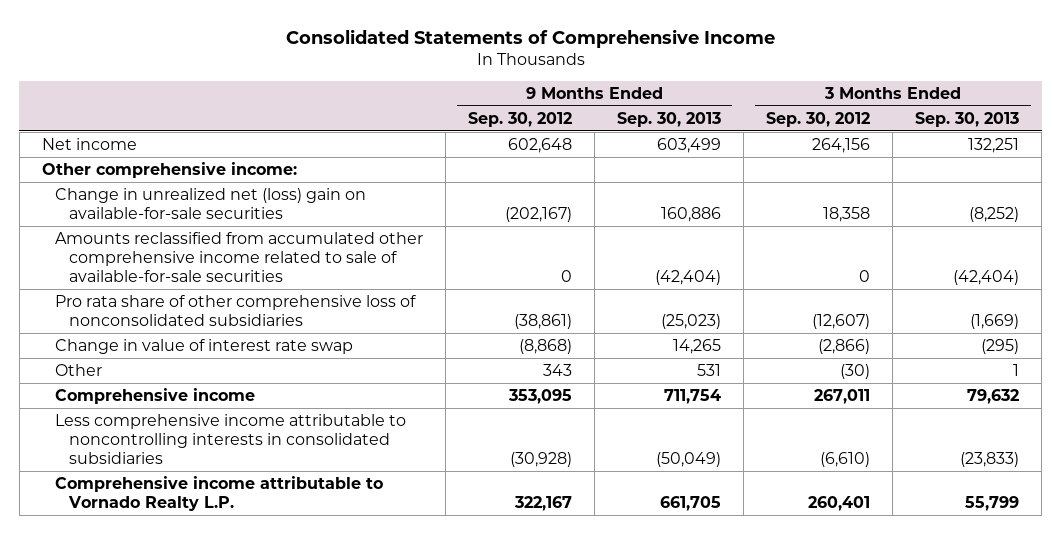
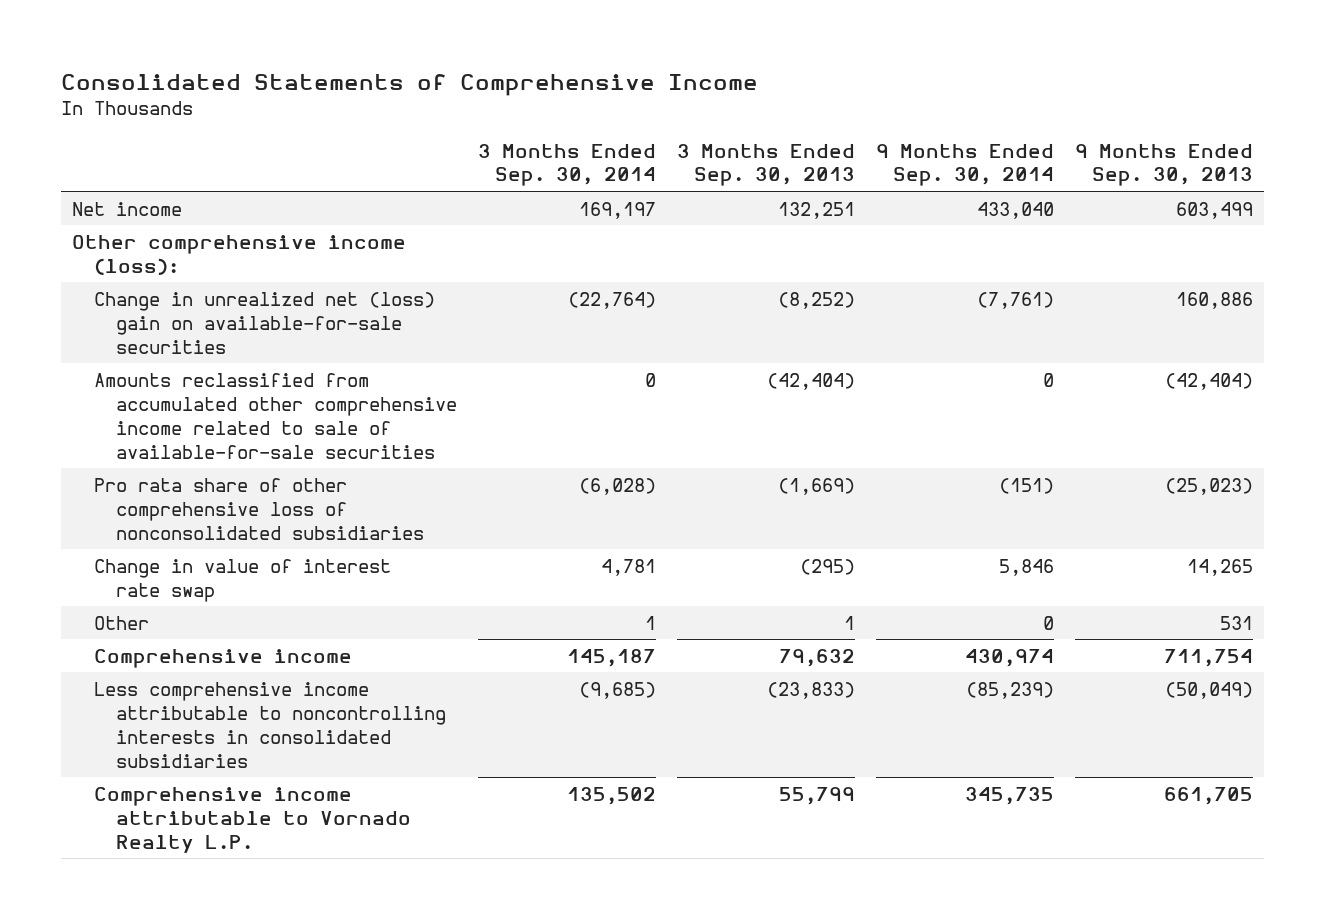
- | 9 Months Ended Sep. 30, 2012 | 9 Months Ended Sep. 30, 2013 | 3 Months Ended Sep. 30, 2012 | 3 Months Ended Sep. 30, 2013
+ | 3 Months Ended Sep. 30, 2014 | 3 Months Ended Sep. 30, 2013 | 9 Months Ended Sep. 30, 2014 | 9 Months Ended Sep. 30, 2013
- Other comprehensive income:
+ Other comprehensive income (loss):

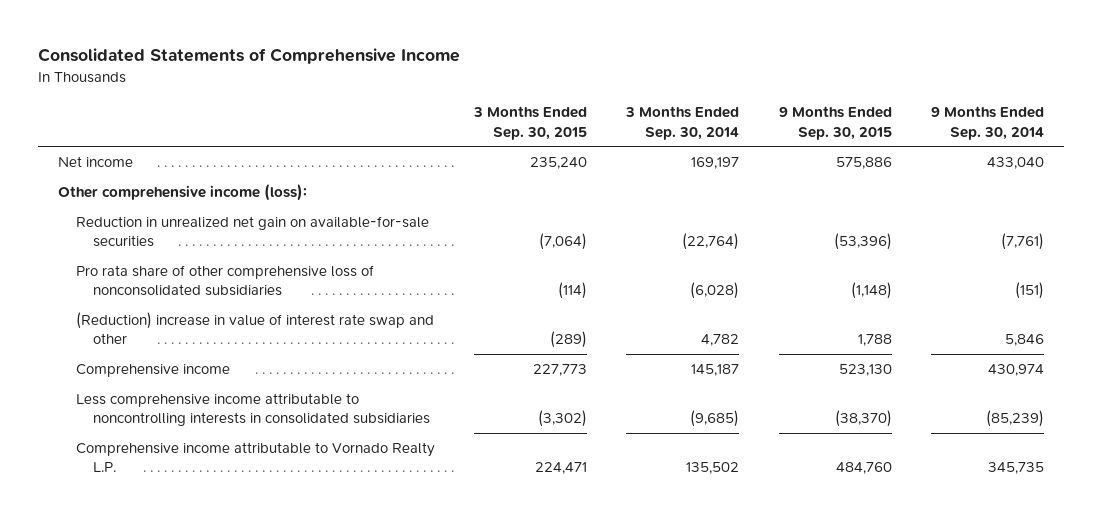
- | 3 Months Ended Sep. 30, 2014 | 3 Months Ended Sep. 30, 2013 | 9 Months Ended Sep. 30, 2014 | 9 Months Ended Sep. 30, 2013
+ | 3 Months Ended Sep. 30, 2015 | 3 Months Ended Sep. 30, 2014 | 9 Months Ended Sep. 30, 2015 | 9 Months Ended Sep. 30, 2014
- Change in unrealized net (loss) gain on available-for-sale securities | (22,764) | (8,252) | (7,761) | 160,886
- Amounts reclassified from accumulated other comprehensive income related to sale of available-for-sale securities | 0 | (42,404) | 0 | (42,404)
+ Reduction in unrealized net gain on available-for-sale securities | (7,064) | (22,764) | (53,396) | (7,761)
- Change in value of interest rate swap | 4,781 | (295) | 5,846 | 14,265
- Other | 1 | 1 | 0 | 531
+ (Reduction) increase in value of interest rate swap and other | (289) | 4,782 | 1,788 | 5,846

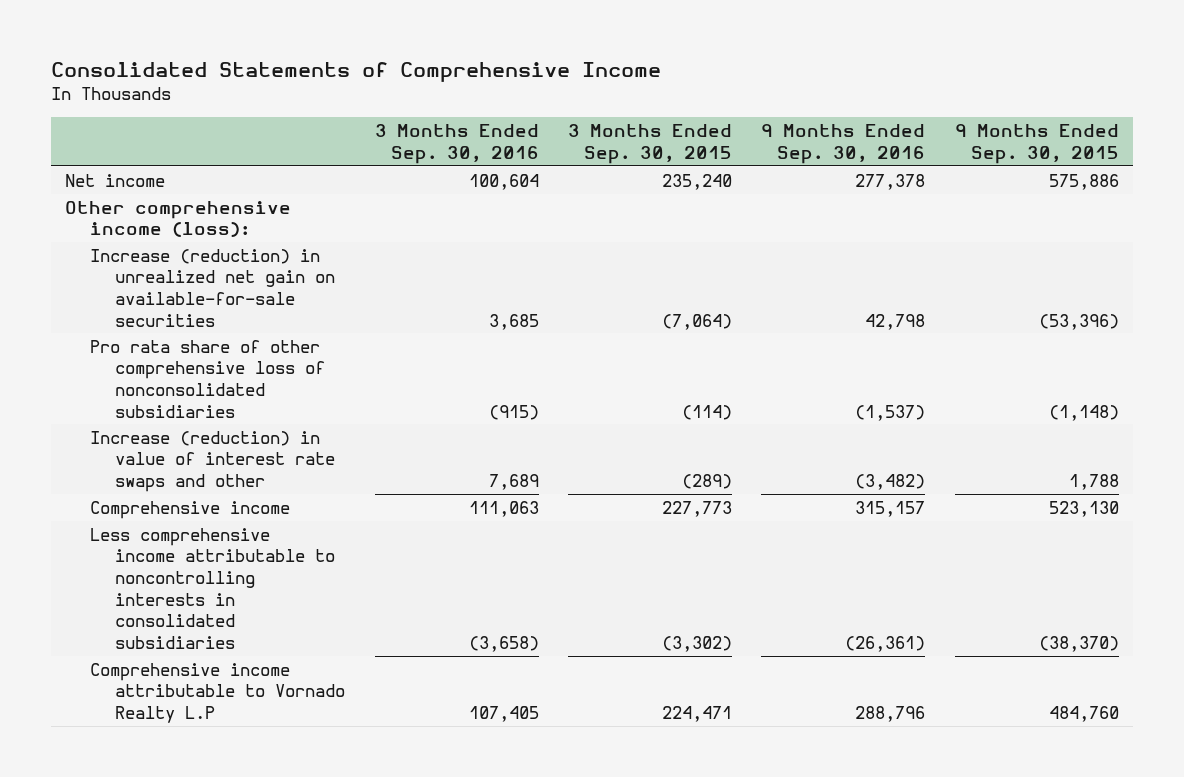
- | 3 Months Ended Sep. 30, 2015 | 3 Months Ended Sep. 30, 2014 | 9 Months Ended Sep. 30, 2015 | 9 Months Ended Sep. 30, 2014
+ | 3 Months Ended Sep. 30, 2016 | 3 Months Ended Sep. 30, 2015 | 9 Months Ended Sep. 30, 2016 | 9 Months Ended Sep. 30, 2015
- Reduction in unrealized net gain on available-for-sale securities | (7,064) | (22,764) | (53,396) | (7,761)
+ Increase (reduction) in unrealized net gain on available-for-sale securities | 3,685 | (7,064) | 42,798 | (53,396)
- (Reduction) increase in value of interest rate swap and other | (289) | 4,782 | 1,788 | 5,846
+ Increase (reduction) in value of interest rate swaps and other | 7,689 | (289) | (3,482) | 1,788
- Comprehensive income attributable to Vornado Realty L.P. | 224,471 | 135,502 | 484,760 | 345,735
+ Comprehensive income attributable to Vornado Realty L.P | 107,405 | 224,471 | 288,796 | 484,760

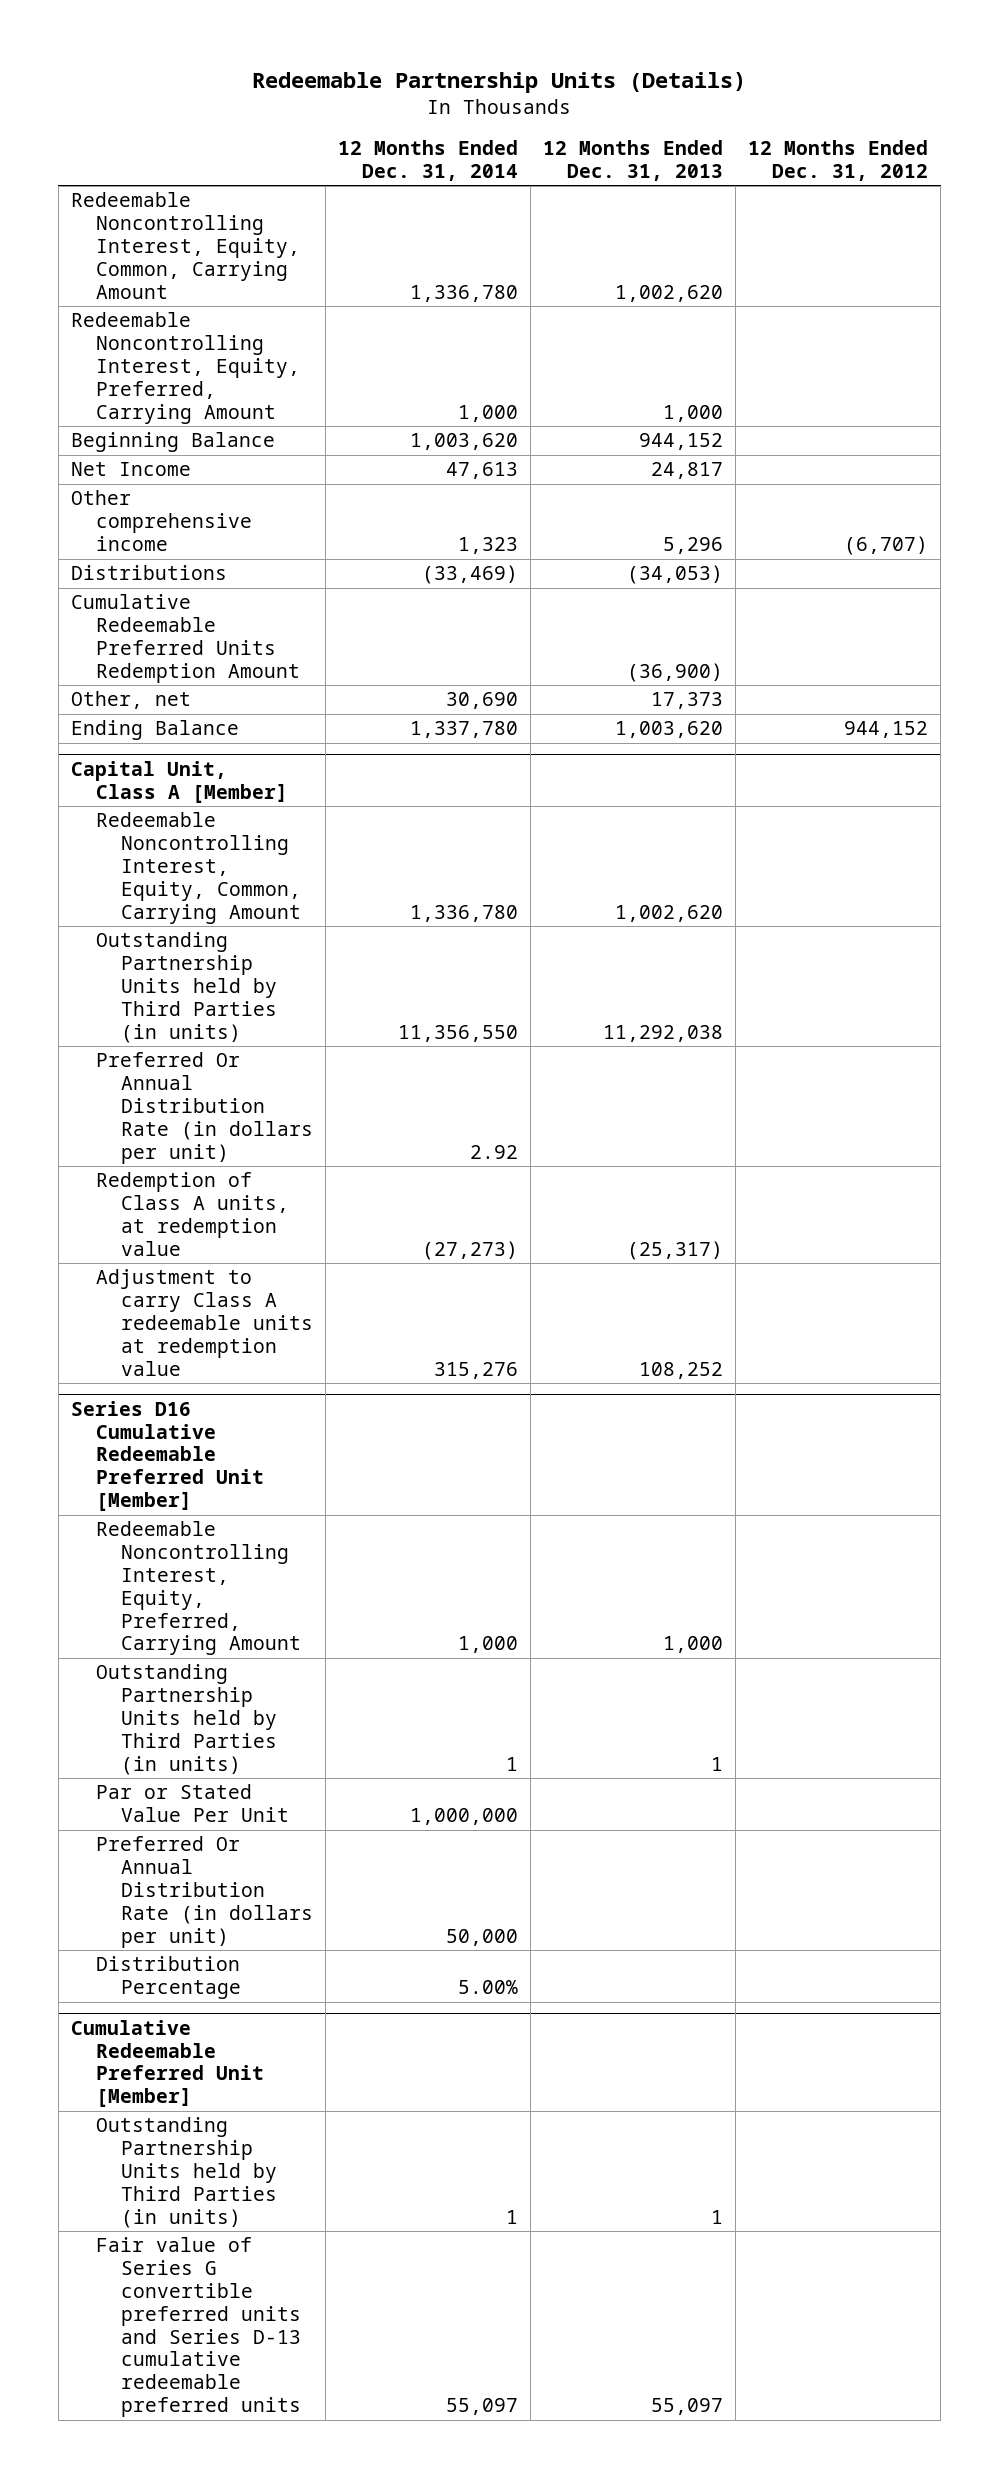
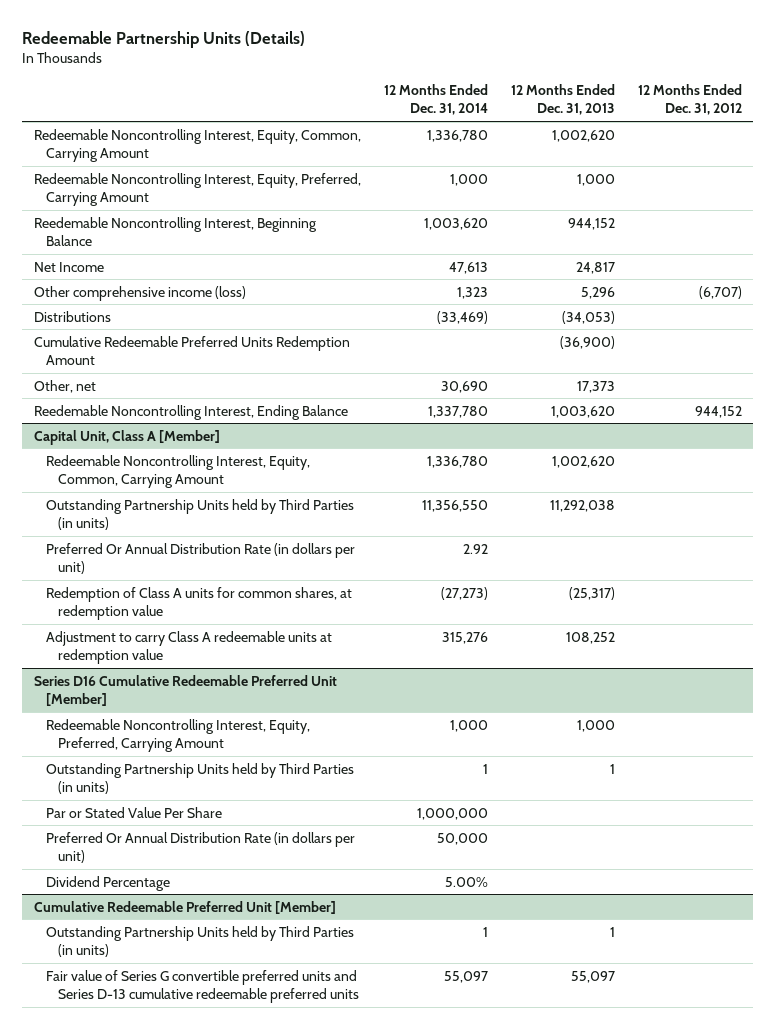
- Beginning Balance | 1,003,620 | 944,152 |
+ Reedemable Noncontrolling Interest, Beginning Balance | 1,003,620 | 944,152 |
- Other comprehensive income | 1,323 | 5,296 | (6,707)
+ Other comprehensive income (loss) | 1,323 | 5,296 | (6,707)
- Ending Balance | 1,337,780 | 1,003,620 | 944,152
+ Reedemable Noncontrolling Interest, Ending Balance | 1,337,780 | 1,003,620 | 944,152
@ Capital Unit, Class A [Member]
- Redemption of Class A units, at redemption value | (27,273) | (25,317) |
+ Redemption of Class A units for common shares, at redemption value | (27,273) | (25,317) |
@ Series D16 Cumulative Redeemable Preferred Unit [Member]
- Par or Stated Value Per Unit | 1,000,000 | |
+ Par or Stated Value Per Share | 1,000,000 | |
- Distribution Percentage | 5.00% | |
+ Dividend Percentage | 5.00% | |

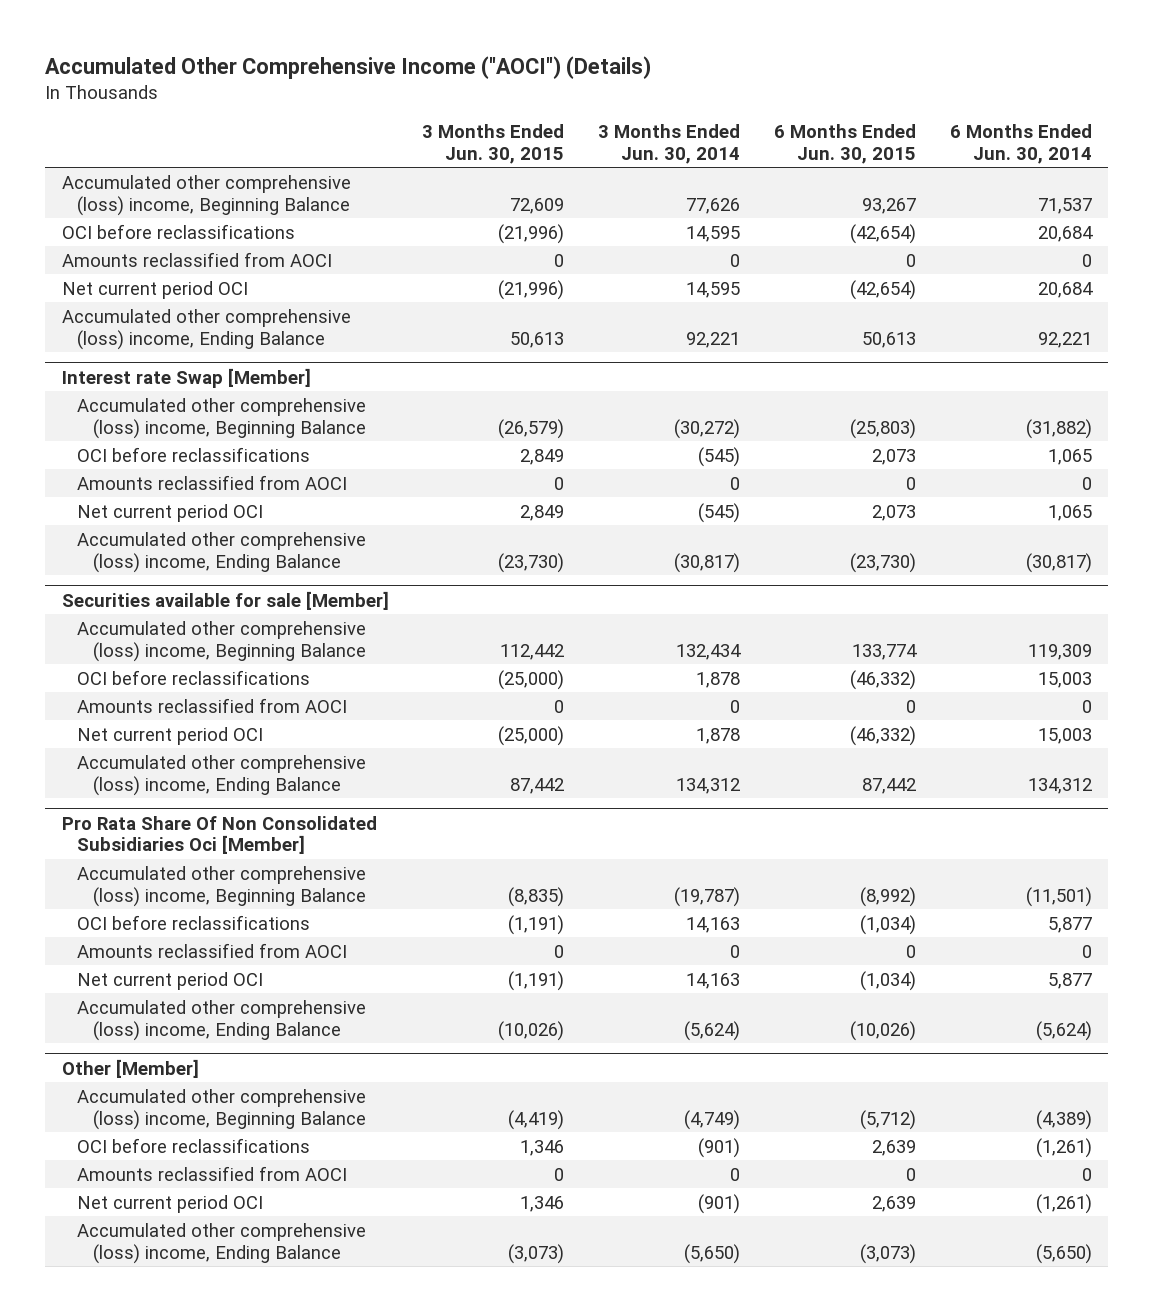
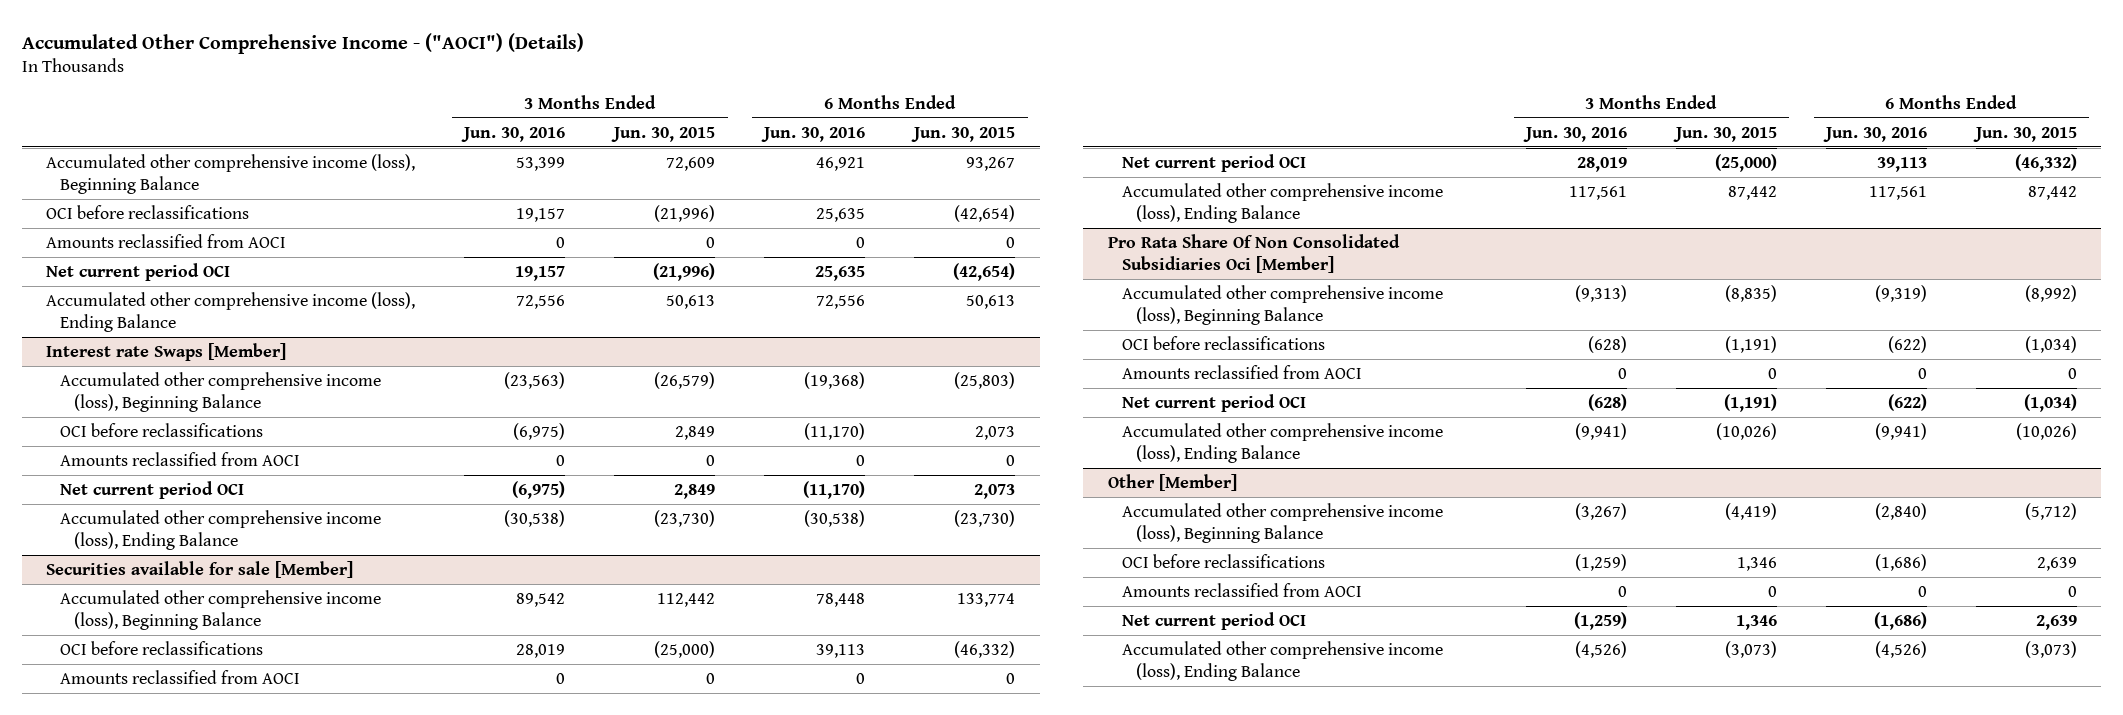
- Accumulated Other Comprehensive Income ("AOCI") (Details)
+ Accumulated Other Comprehensive Income - ("AOCI") (Details)
- | 3 Months Ended Jun. 30, 2015 | 3 Months Ended Jun. 30, 2014 | 6 Months Ended Jun. 30, 2015 | 6 Months Ended Jun. 30, 2014
+ | 3 Months Ended Jun. 30, 2016 | 3 Months Ended Jun. 30, 2015 | 6 Months Ended Jun. 30, 2016 | 6 Months Ended Jun. 30, 2015
- Accumulated other comprehensive (loss) income, Beginning Balance | 72,609 | 77,626 | 93,267 | 71,537
+ Accumulated other comprehensive income (loss), Beginning Balance | 53,399 | 72,609 | 46,921 | 93,267
- Accumulated other comprehensive (loss) income, Ending Balance | 50,613 | 92,221 | 50,613 | 92,221
- Interest rate Swap [Member]
- Accumulated other comprehensive (loss) income, Beginning Balance | (26,579) | (30,272) | (25,803) | (31,882)
+ Accumulated other comprehensive income (loss), Ending Balance | 72,556 | 50,613 | 72,556 | 50,613
+ Interest rate Swaps [Member]
+ Accumulated other comprehensive income (loss), Beginning Balance | (23,563) | (26,579) | (19,368) | (25,803)
- Accumulated other comprehensive (loss) income, Ending Balance | (23,730) | (30,817) | (23,730) | (30,817)
+ Accumulated other comprehensive income (loss), Ending Balance | (30,538) | (23,730) | (30,538) | (23,730)
@ Securities available for sale [Member]
- Accumulated other comprehensive (loss) income, Beginning Balance | 112,442 | 132,434 | 133,774 | 119,309
+ Accumulated other comprehensive income (loss), Beginning Balance | 89,542 | 112,442 | 78,448 | 133,774
- Accumulated other comprehensive (loss) income, Ending Balance | 87,442 | 134,312 | 87,442 | 134,312
+ Accumulated other comprehensive income (loss), Ending Balance | 117,561 | 87,442 | 117,561 | 87,442
@ Pro Rata Share Of Non Consolidated Subsidiaries Oci [Member]
- Accumulated other comprehensive (loss) income, Beginning Balance | (8,835) | (19,787) | (8,992) | (11,501)
+ Accumulated other comprehensive income (loss), Beginning Balance | (9,313) | (8,835) | (9,319) | (8,992)
- Accumulated other comprehensive (loss) income, Ending Balance | (10,026) | (5,624) | (10,026) | (5,624)
+ Accumulated other comprehensive income (loss), Ending Balance | (9,941) | (10,026) | (9,941) | (10,026)
@ Other [Member]
- Accumulated other comprehensive (loss) income, Beginning Balance | (4,419) | (4,749) | (5,712) | (4,389)
+ Accumulated other comprehensive income (loss), Beginning Balance | (3,267) | (4,419) | (2,840) | (5,712)
- Accumulated other comprehensive (loss) income, Ending Balance | (3,073) | (5,650) | (3,073) | (5,650)
+ Accumulated other comprehensive income (loss), Ending Balance | (4,526) | (3,073) | (4,526) | (3,073)

